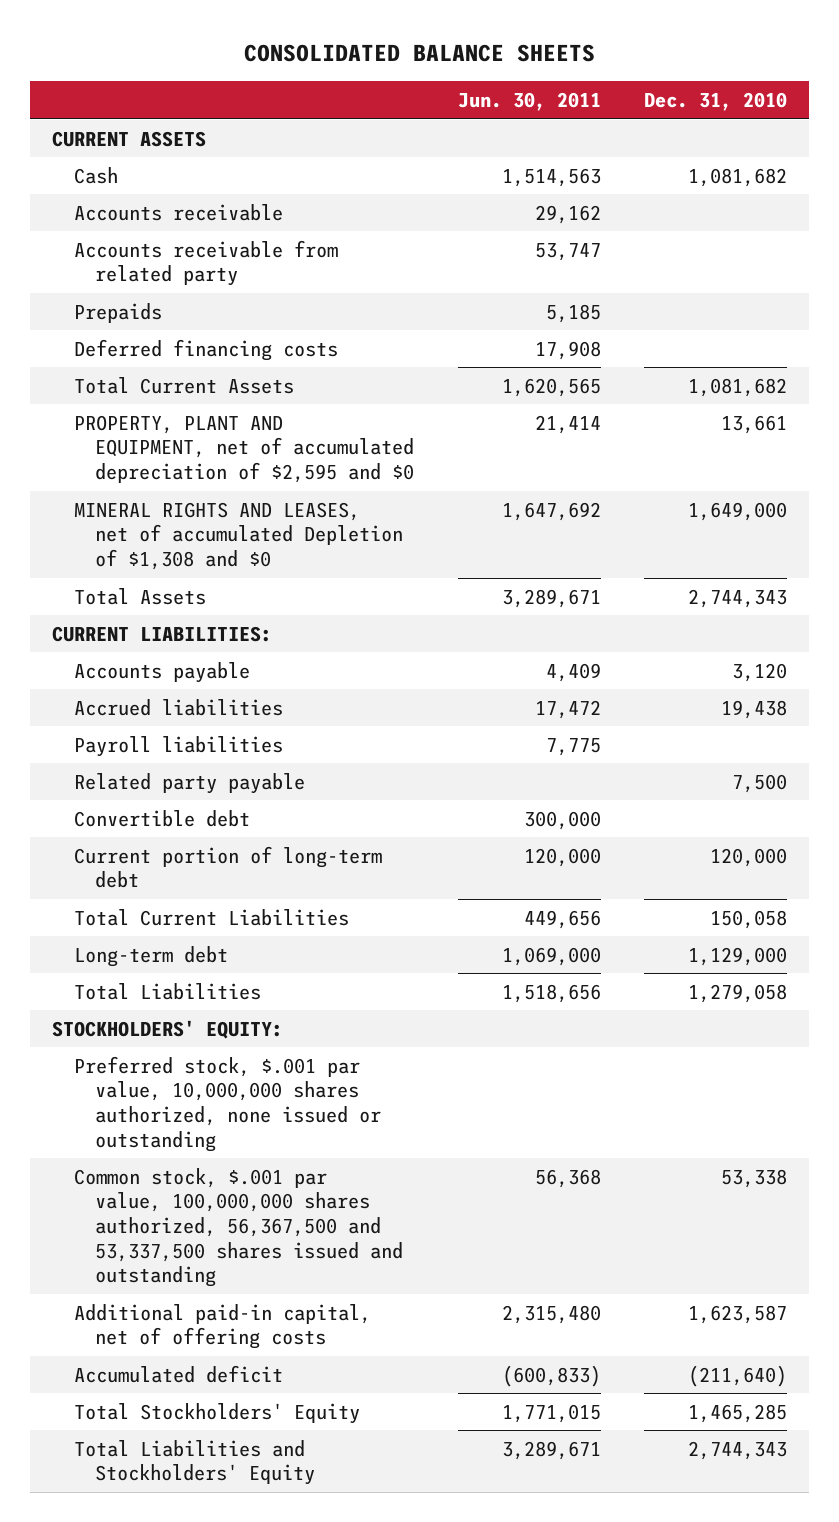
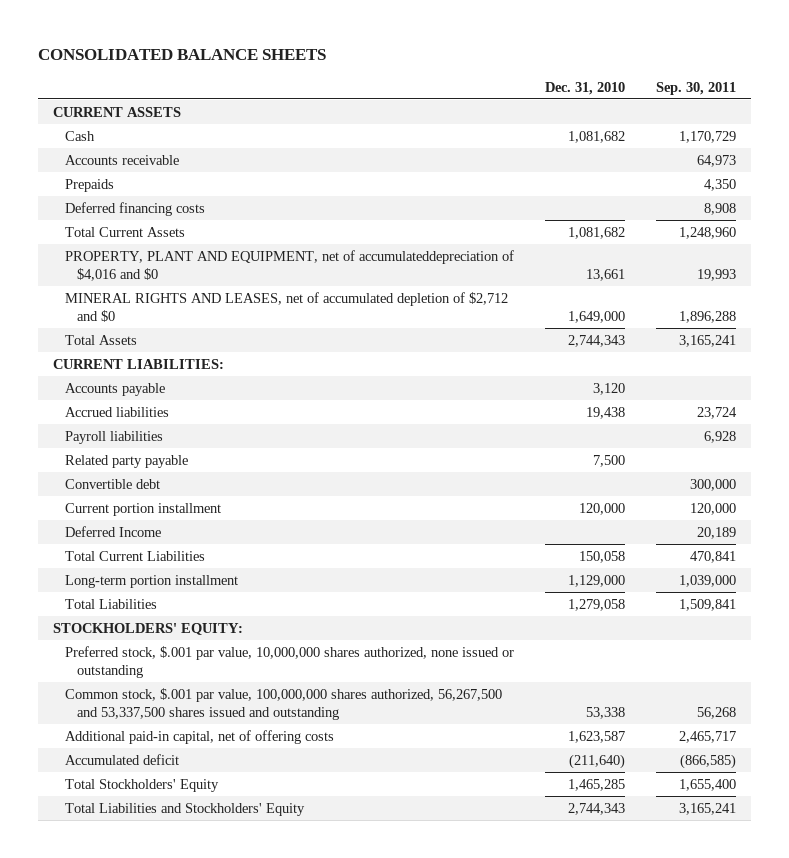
- | Jun. 30, 2011 | Dec. 31, 2010
+ | Dec. 31, 2010 | Sep. 30, 2011
- Accounts receivable from related party | 53,747 |
- PROPERTY, PLANT AND EQUIPMENT, net of accumulated depreciation of $2,595 and $0 | 21,414 | 13,661
- MINERAL RIGHTS AND LEASES, net of accumulated Depletion of $1,308 and $0 | 1,647,692 | 1,649,000
+ PROPERTY, PLANT AND EQUIPMENT, net of accumulateddepreciation of $4,016 and $0 | 13,661 | 19,993
+ MINERAL RIGHTS AND LEASES, net of accumulated depletion of $2,712 and $0 | 1,649,000 | 1,896,288
- Current portion of long-term debt | 120,000 | 120,000
+ Current portion installment | 120,000 | 120,000
+ Deferred Income | | 20,189
- Long-term debt | 1,069,000 | 1,129,000
+ Long-term portion installment | 1,129,000 | 1,039,000
- Common stock, $.001 par value, 100,000,000 shares authorized, 56,367,500 and 53,337,500 shares issued and outstanding | 56,368 | 53,338
+ Common stock, $.001 par value, 100,000,000 shares authorized, 56,267,500 and 53,337,500 shares issued and outstanding | 53,338 | 56,268

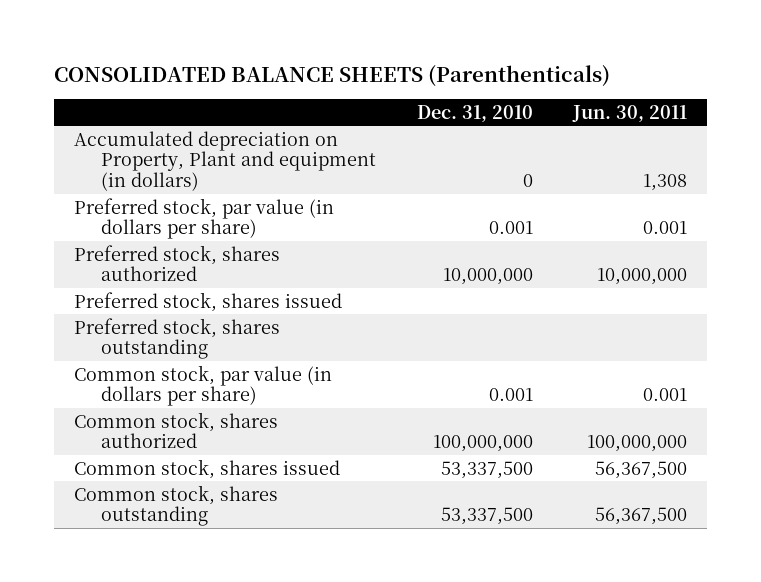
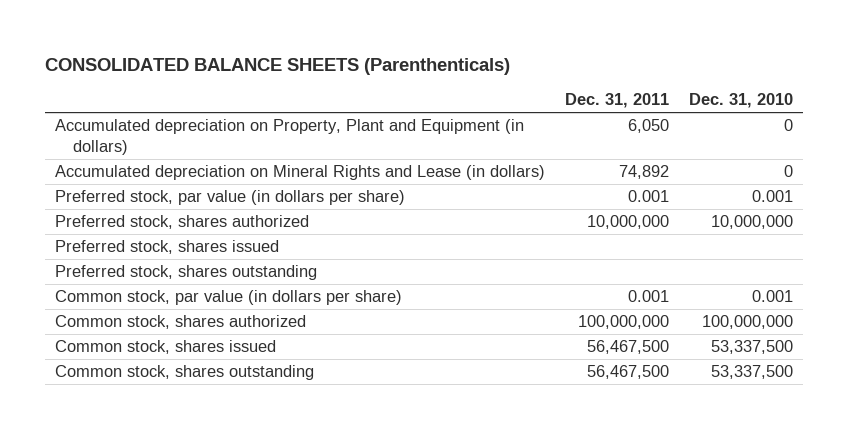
- | Dec. 31, 2010 | Jun. 30, 2011
+ | Dec. 31, 2011 | Dec. 31, 2010
- Accumulated depreciation on Property, Plant and equipment (in dollars) | 0 | 1,308
+ Accumulated depreciation on Property, Plant and Equipment (in dollars) | 6,050 | 0
+ Accumulated depreciation on Mineral Rights and Lease (in dollars) | 74,892 | 0

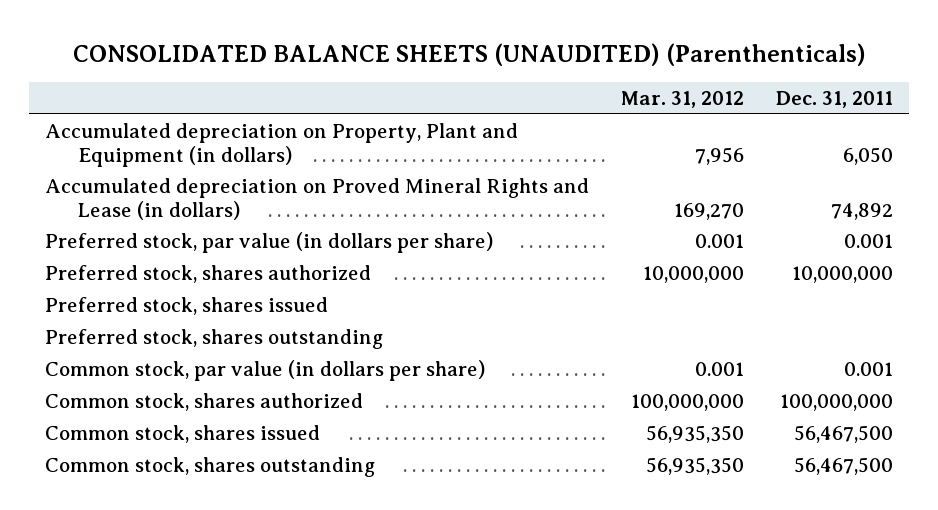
- CONSOLIDATED BALANCE SHEETS (Parenthenticals)
+ CONSOLIDATED BALANCE SHEETS (UNAUDITED) (Parenthenticals)
- | Dec. 31, 2011 | Dec. 31, 2010
+ | Mar. 31, 2012 | Dec. 31, 2011
- Accumulated depreciation on Mineral Rights and Lease (in dollars) | 74,892 | 0
+ Accumulated depreciation on Proved Mineral Rights and Lease (in dollars) | 169,270 | 74,892

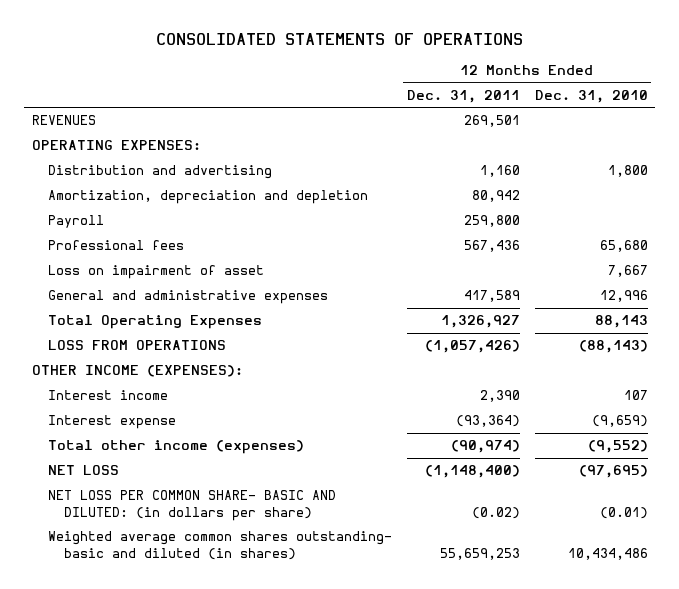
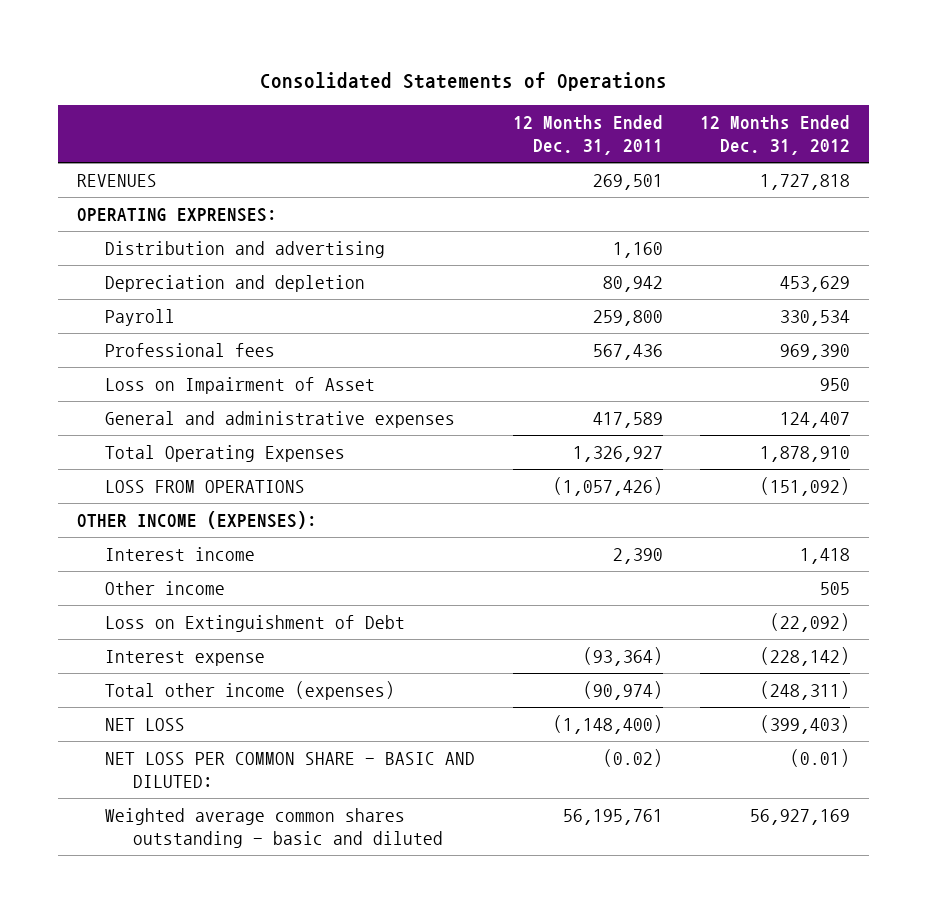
- CONSOLIDATED STATEMENTS OF OPERATIONS
+ Consolidated Statements of Operations
- | 12 Months Ended Dec. 31, 2011 | 12 Months Ended Dec. 31, 2010
+ | 12 Months Ended Dec. 31, 2011 | 12 Months Ended Dec. 31, 2012
- OPERATING EXPENSES:
+ OPERATING EXPRENSES:
- Amortization, depreciation and depletion | 80,942 |
+ Depreciation and depletion | 80,942 | 453,629
- Loss on impairment of asset | | 7,667
+ Loss on Impairment of Asset | | 950
+ Other income | | 505
+ Loss on Extinguishment of Debt | | (22,092)
- NET LOSS PER COMMON SHARE- BASIC AND DILUTED: (in dollars per share) | (0.02) | (0.01)
- Weighted average common shares outstanding- basic and diluted (in shares) | 55,659,253 | 10,434,486
+ NET LOSS PER COMMON SHARE - BASIC AND DILUTED: | (0.02) | (0.01)
+ Weighted average common shares outstanding - basic and diluted | 56,195,761 | 56,927,169

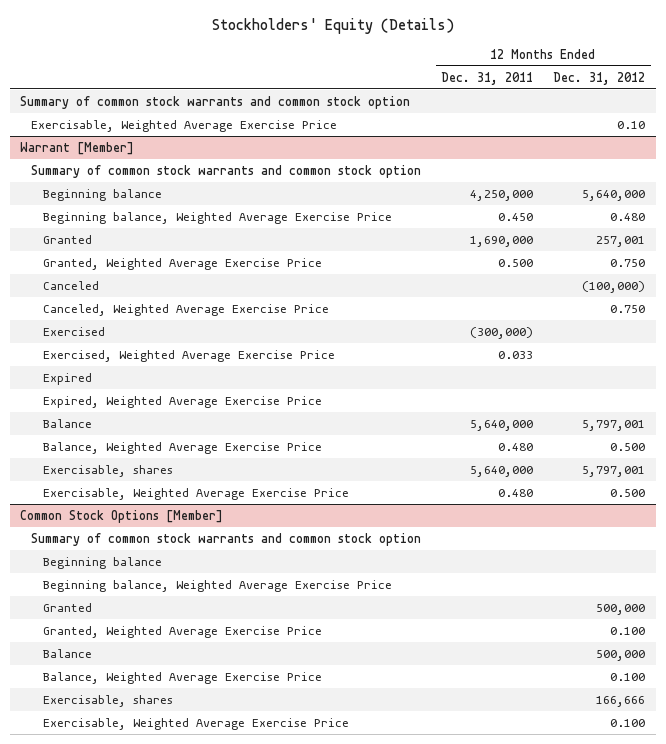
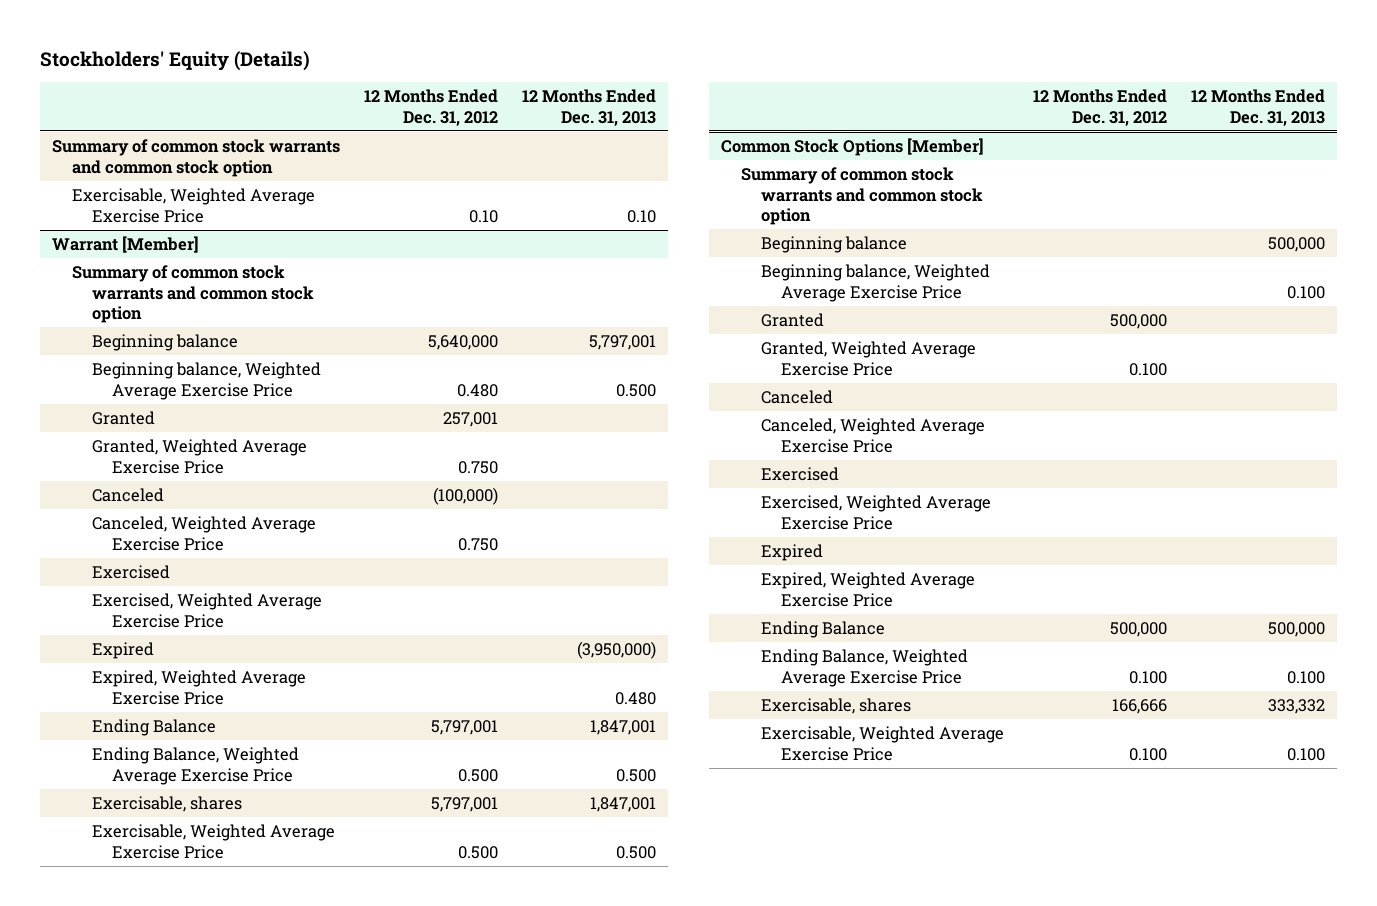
- | 12 Months Ended Dec. 31, 2011 | 12 Months Ended Dec. 31, 2012
+ | 12 Months Ended Dec. 31, 2012 | 12 Months Ended Dec. 31, 2013
@ Warrant [Member]
- Balance | 5,640,000 | 5,797,001
- Balance, Weighted Average Exercise Price | 0.480 | 0.500
+ Ending Balance | 5,797,001 | 1,847,001
+ Ending Balance, Weighted Average Exercise Price | 0.500 | 0.500
@ Common Stock Options [Member]
- Balance | | 500,000
- Balance, Weighted Average Exercise Price | | 0.100
+ Canceled
+ Canceled, Weighted Average Exercise Price
+ Exercised
+ Exercised, Weighted Average Exercise Price
+ Expired
+ Expired, Weighted Average Exercise Price
+ Ending Balance | 500,000 | 500,000
+ Ending Balance, Weighted Average Exercise Price | 0.100 | 0.100

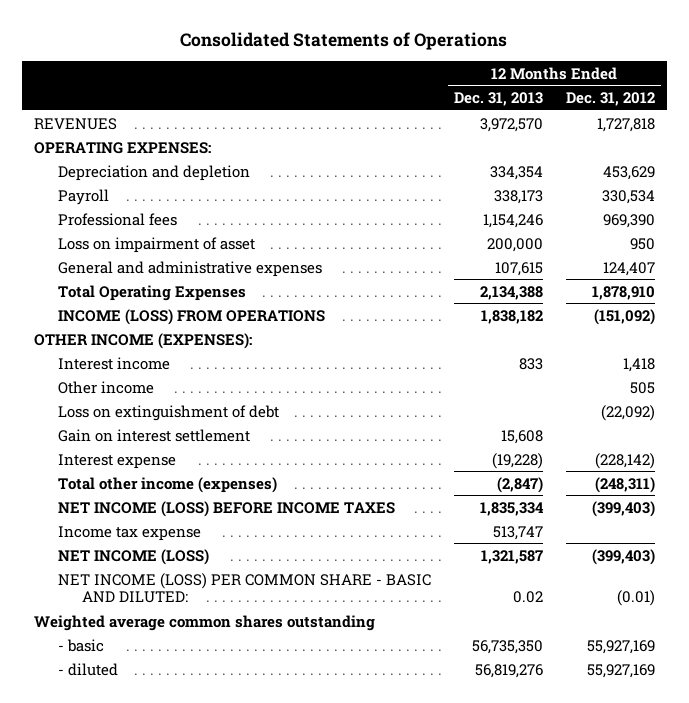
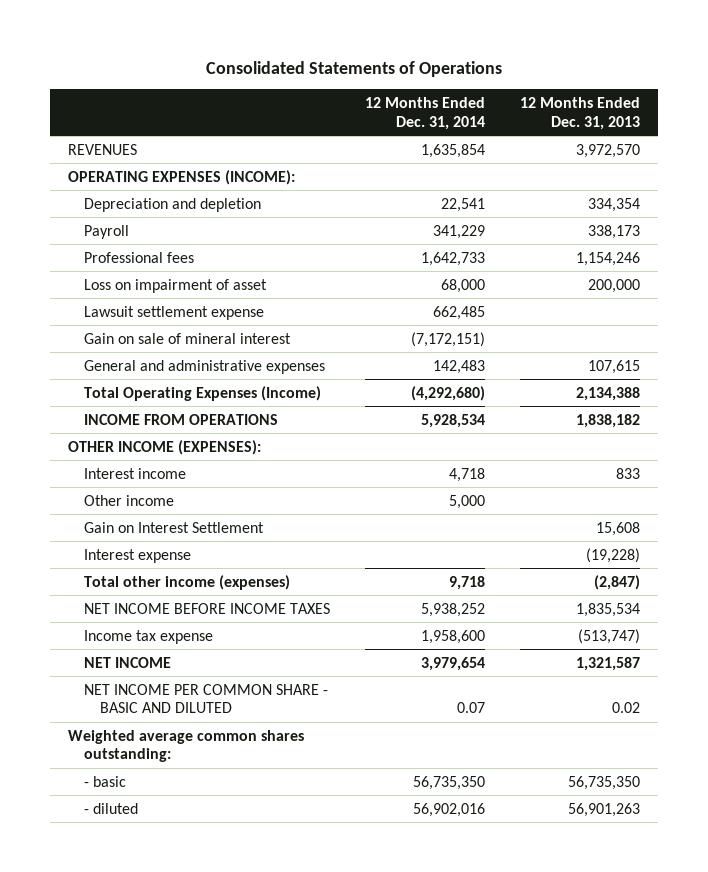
- | 12 Months Ended Dec. 31, 2013 | 12 Months Ended Dec. 31, 2012
+ | 12 Months Ended Dec. 31, 2014 | 12 Months Ended Dec. 31, 2013
- OPERATING EXPENSES:
+ OPERATING EXPENSES (INCOME):
+ Lawsuit settlement expense | 662,485 |
+ Gain on sale of mineral interest | (7,172,151) |
- Total Operating Expenses | 2,134,388 | 1,878,910
- INCOME (LOSS) FROM OPERATIONS | 1,838,182 | (151,092)
+ Total Operating Expenses (Income) | (4,292,680) | 2,134,388
+ INCOME FROM OPERATIONS | 5,928,534 | 1,838,182
- Loss on extinguishment of debt | | (22,092)
- Gain on interest settlement | 15,608 |
+ Gain on Interest Settlement | | 15,608
- NET INCOME (LOSS) BEFORE INCOME TAXES | 1,835,334 | (399,403)
- Income tax expense | 513,747 |
- NET INCOME (LOSS) | 1,321,587 | (399,403)
- NET INCOME (LOSS) PER COMMON SHARE - BASIC AND DILUTED: | 0.02 | (0.01)
- Weighted average common shares outstanding
+ NET INCOME BEFORE INCOME TAXES | 5,938,252 | 1,835,534
+ Income tax expense | 1,958,600 | (513,747)
+ NET INCOME | 3,979,654 | 1,321,587
+ NET INCOME PER COMMON SHARE - BASIC AND DILUTED | 0.07 | 0.02
+ Weighted average common shares outstanding:
- - diluted | 56,819,276 | 55,927,169
+ - diluted | 56,902,016 | 56,901,263

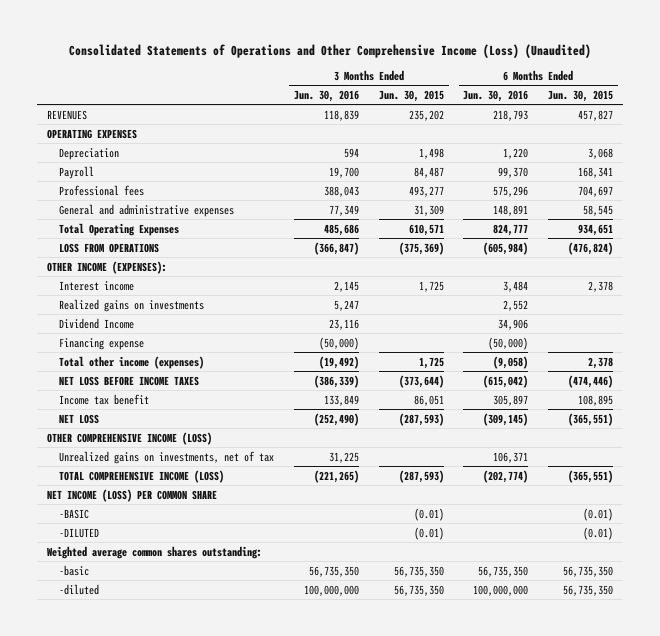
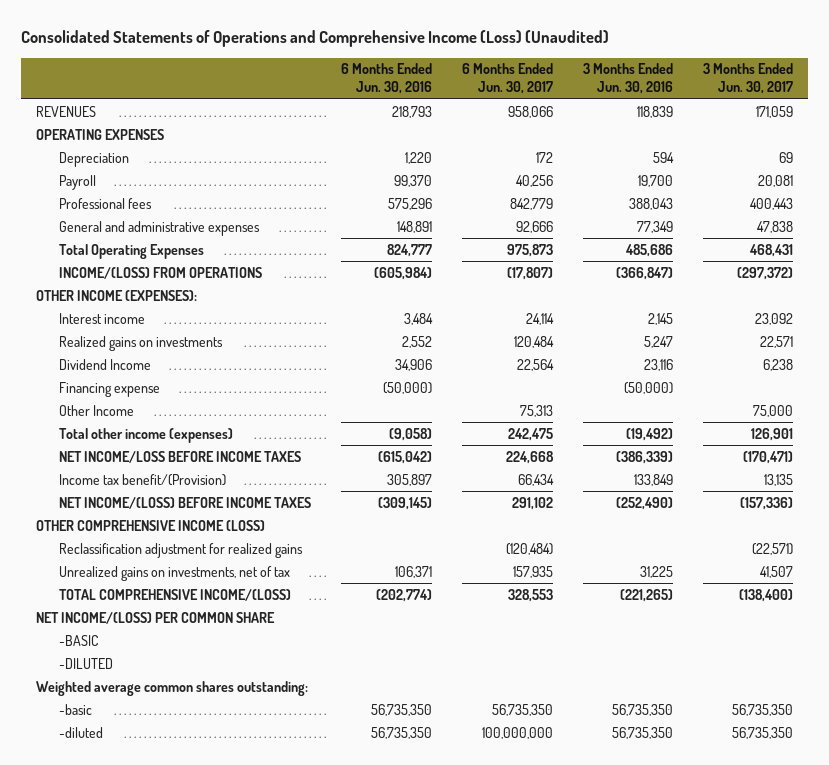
- Consolidated Statements of Operations and Other Comprehensive Income (Loss) (Unaudited)
+ Consolidated Statements of Operations and Comprehensive Income (Loss) (Unaudited)
- | 3 Months Ended Jun. 30, 2016 | 3 Months Ended Jun. 30, 2015 | 6 Months Ended Jun. 30, 2016 | 6 Months Ended Jun. 30, 2015
+ | 6 Months Ended Jun. 30, 2016 | 6 Months Ended Jun. 30, 2017 | 3 Months Ended Jun. 30, 2016 | 3 Months Ended Jun. 30, 2017
- LOSS FROM OPERATIONS | (366,847) | (375,369) | (605,984) | (476,824)
+ INCOME/(LOSS) FROM OPERATIONS | (605,984) | (17,807) | (366,847) | (297,372)
+ Other Income | | 75,313 | | 75,000
- NET LOSS BEFORE INCOME TAXES | (386,339) | (373,644) | (615,042) | (474,446)
- Income tax benefit | 133,849 | 86,051 | 305,897 | 108,895
- NET LOSS | (252,490) | (287,593) | (309,145) | (365,551)
+ NET INCOME/LOSS BEFORE INCOME TAXES | (615,042) | 224,668 | (386,339) | (170,471)
+ Income tax benefit/(Provision) | 305,897 | 66,434 | 133,849 | 13,135
+ NET INCOME/(LOSS) BEFORE INCOME TAXES | (309,145) | 291,102 | (252,490) | (157,336)
+ Reclassification adjustment for realized gains | | (120,484) | | (22,571)
- TOTAL COMPREHENSIVE INCOME (LOSS) | (221,265) | (287,593) | (202,774) | (365,551)
- NET INCOME (LOSS) PER COMMON SHARE
+ TOTAL COMPREHENSIVE INCOME/(LOSS) | (202,774) | 328,553 | (221,265) | (138,400)
+ NET INCOME/(LOSS) PER COMMON SHARE
- -diluted | 100,000,000 | 56,735,350 | 100,000,000 | 56,735,350
+ -diluted | 56,735,350 | 100,000,000 | 56,735,350 | 56,735,350

